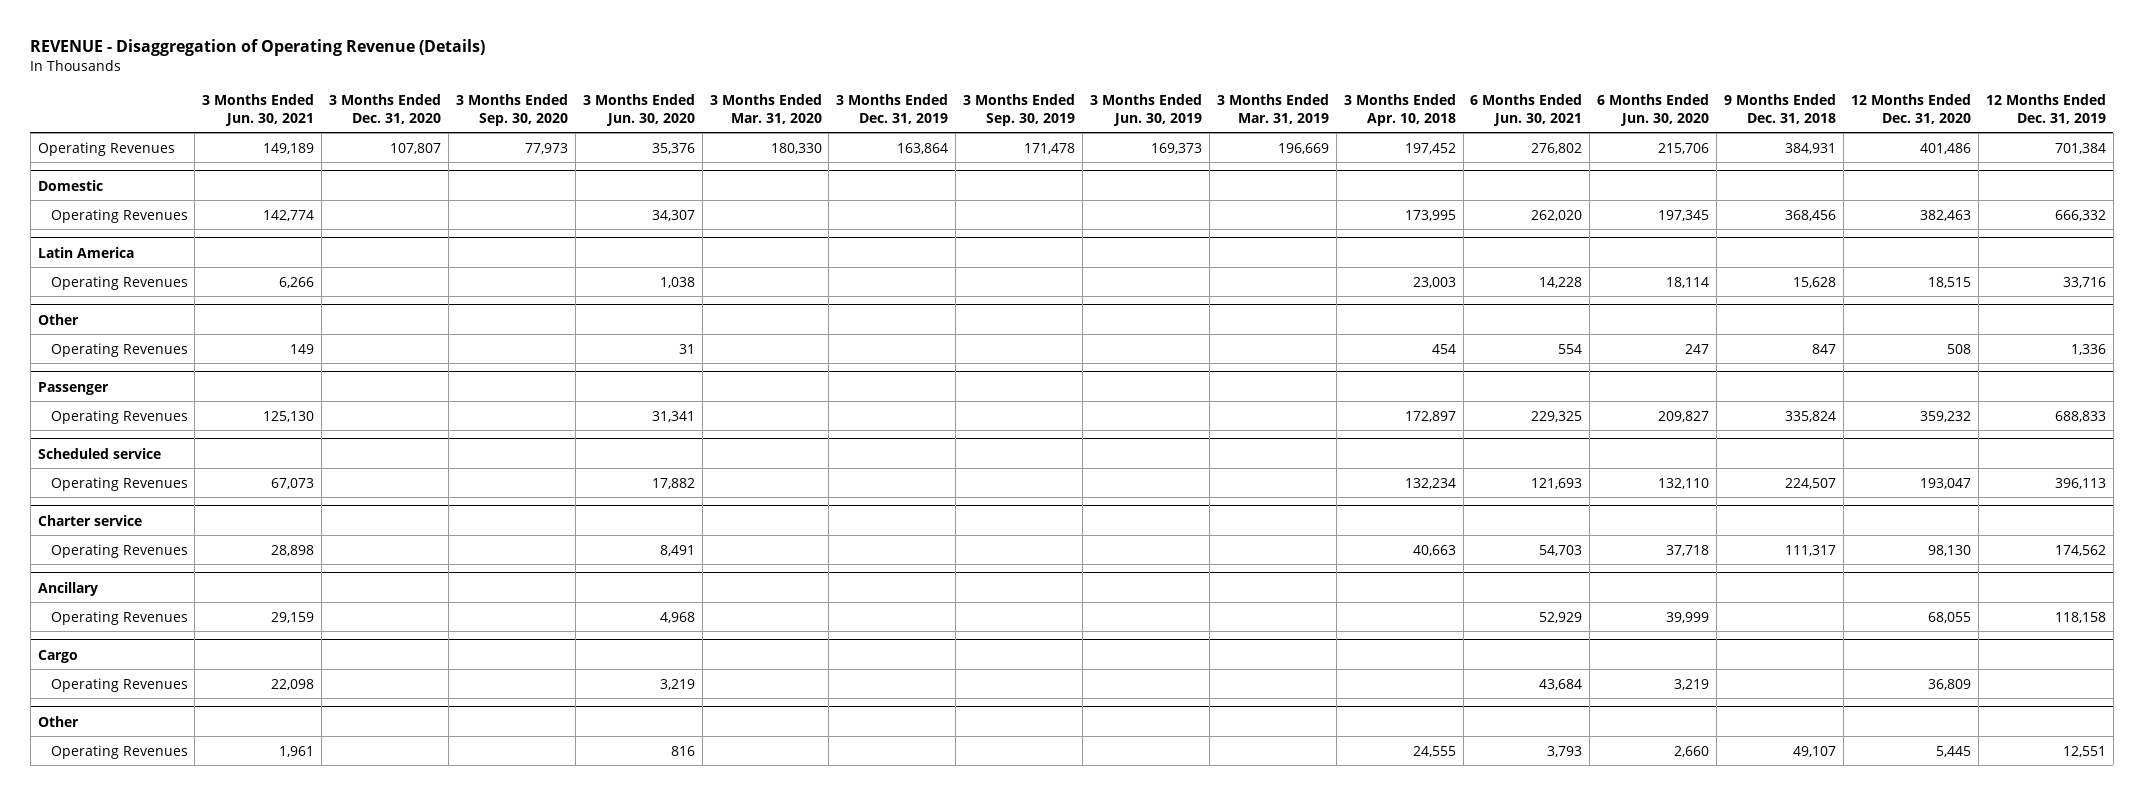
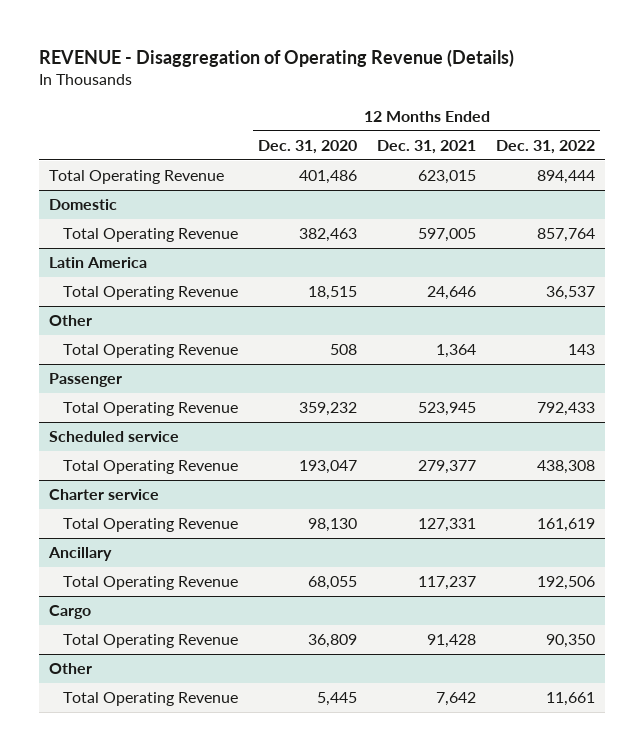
- | 3 Months Ended Jun. 30, 2021 | 3 Months Ended Dec. 31, 2020 | 3 Months Ended Sep. 30, 2020 | 3 Months Ended Jun. 30, 2020 | 3 Months Ended Mar. 31, 2020 | 3 Months Ended Dec. 31, 2019 | 3 Months Ended Sep. 30, 2019 | 3 Months Ended Jun. 30, 2019 | 3 Months Ended Mar. 31, 2019 | 3 Months Ended Apr. 10, 2018 | 6 Months Ended Jun. 30, 2021 | 6 Months Ended Jun. 30, 2020 | 9 Months Ended Dec. 31, 2018 | 12 Months Ended Dec. 31, 2020 | 12 Months Ended Dec. 31, 2019
+ | 12 Months Ended Dec. 31, 2020 | 12 Months Ended Dec. 31, 2021 | 12 Months Ended Dec. 31, 2022
- Operating Revenues | 149,189 | 107,807 | 77,973 | 35,376 | 180,330 | 163,864 | 171,478 | 169,373 | 196,669 | 197,452 | 276,802 | 215,706 | 384,931 | 401,486 | 701,384
+ Total Operating Revenue | 401,486 | 623,015 | 894,444
@ Domestic
- Operating Revenues | 142,774 | | | 34,307 | | | | | | 173,995 | 262,020 | 197,345 | 368,456 | 382,463 | 666,332
+ Total Operating Revenue | 382,463 | 597,005 | 857,764
@ Latin America
- Operating Revenues | 6,266 | | | 1,038 | | | | | | 23,003 | 14,228 | 18,114 | 15,628 | 18,515 | 33,716
+ Total Operating Revenue | 18,515 | 24,646 | 36,537
@ Other
- Operating Revenues | 149 | | | 31 | | | | | | 454 | 554 | 247 | 847 | 508 | 1,336
+ Total Operating Revenue | 508 | 1,364 | 143
@ Passenger
- Operating Revenues | 125,130 | | | 31,341 | | | | | | 172,897 | 229,325 | 209,827 | 335,824 | 359,232 | 688,833
+ Total Operating Revenue | 359,232 | 523,945 | 792,433
@ Scheduled service
- Operating Revenues | 67,073 | | | 17,882 | | | | | | 132,234 | 121,693 | 132,110 | 224,507 | 193,047 | 396,113
+ Total Operating Revenue | 193,047 | 279,377 | 438,308
@ Charter service
- Operating Revenues | 28,898 | | | 8,491 | | | | | | 40,663 | 54,703 | 37,718 | 111,317 | 98,130 | 174,562
+ Total Operating Revenue | 98,130 | 127,331 | 161,619
@ Ancillary
- Operating Revenues | 29,159 | | | 4,968 | | | | | | | 52,929 | 39,999 | | 68,055 | 118,158
+ Total Operating Revenue | 68,055 | 117,237 | 192,506
@ Cargo
- Operating Revenues | 22,098 | | | 3,219 | | | | | | | 43,684 | 3,219 | | 36,809 |
+ Total Operating Revenue | 36,809 | 91,428 | 90,350
@ Other
- Operating Revenues | 1,961 | | | 816 | | | | | | 24,555 | 3,793 | 2,660 | 49,107 | 5,445 | 12,551
+ Total Operating Revenue | 5,445 | 7,642 | 11,661

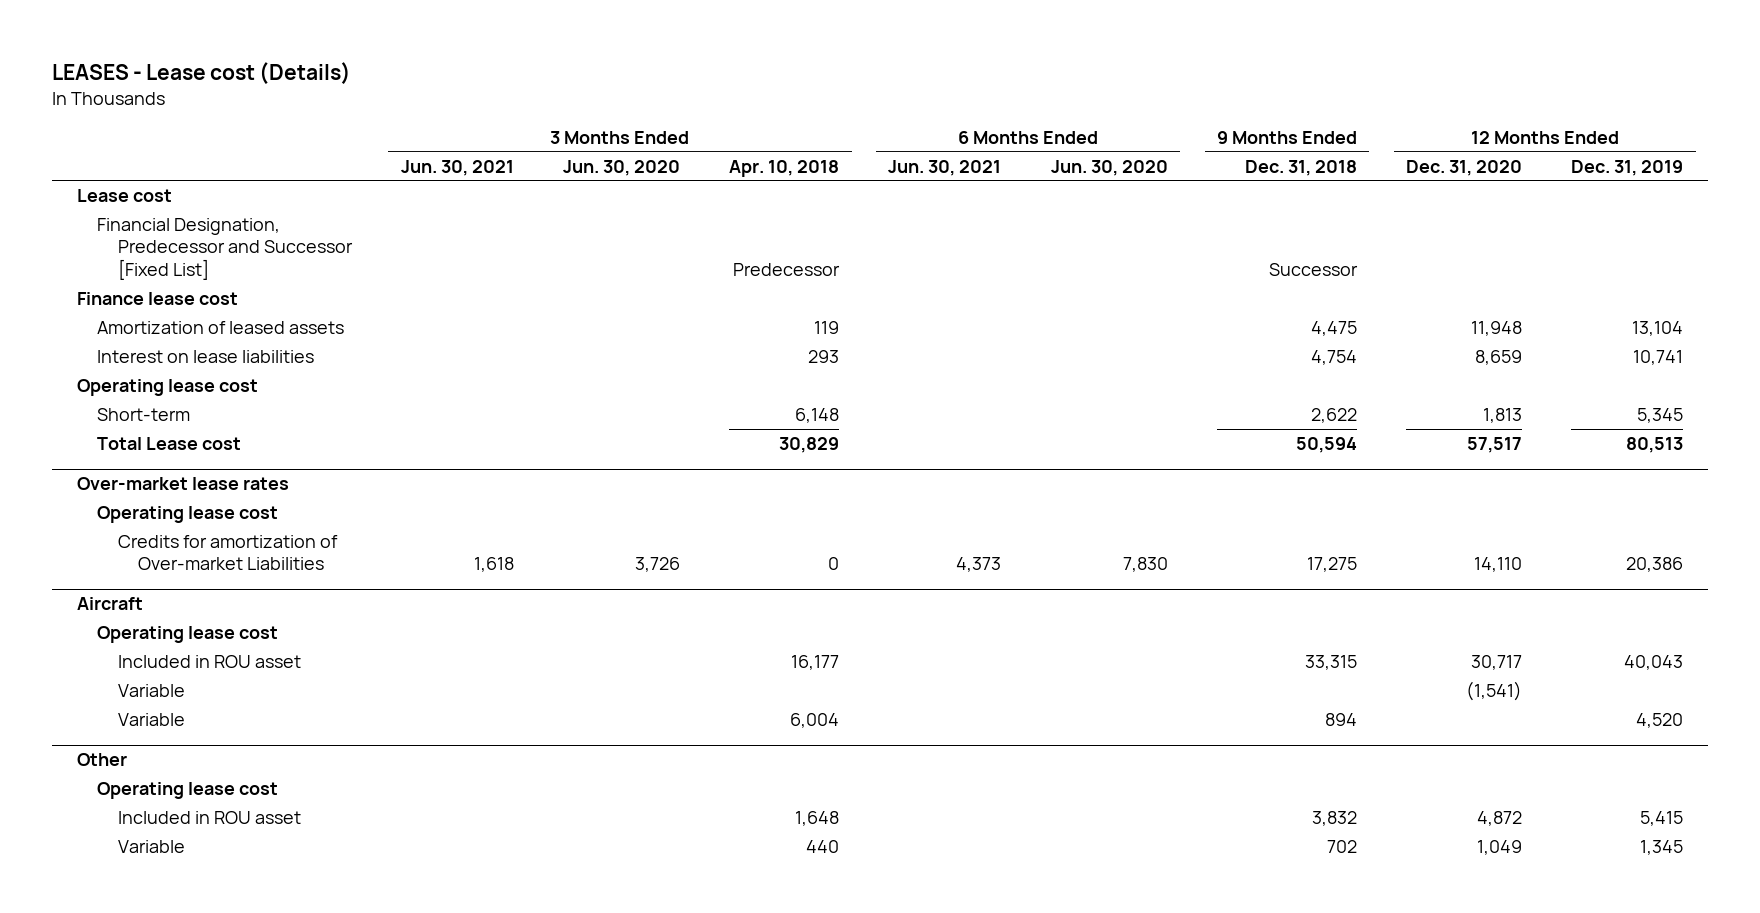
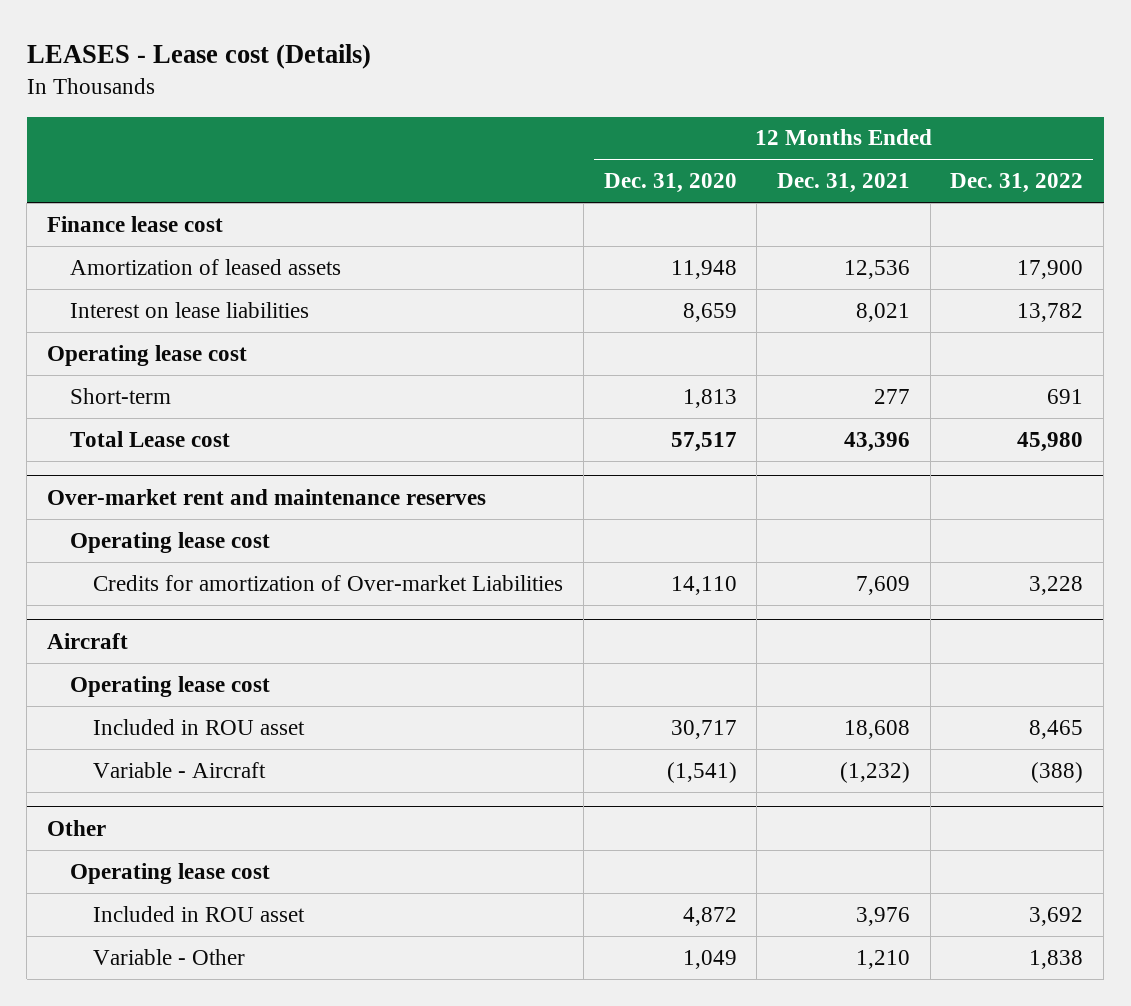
- | 3 Months Ended Jun. 30, 2021 | 3 Months Ended Jun. 30, 2020 | 3 Months Ended Apr. 10, 2018 | 6 Months Ended Jun. 30, 2021 | 6 Months Ended Jun. 30, 2020 | 9 Months Ended Dec. 31, 2018 | 12 Months Ended Dec. 31, 2020 | 12 Months Ended Dec. 31, 2019
+ | 12 Months Ended Dec. 31, 2020 | 12 Months Ended Dec. 31, 2021 | 12 Months Ended Dec. 31, 2022
- Lease cost
- Financial Designation, Predecessor and Successor [Fixed List] | | | Predecessor | | | Successor | |
- Over-market lease rates
+ Over-market rent and maintenance reserves
@ Aircraft
- Variable | | | | | | | (1,541) |
- Variable | | | 6,004 | | | 894 | | 4,520
+ Variable - Aircraft | (1,541) | (1,232) | (388)
@ Other
- Variable | | | 440 | | | 702 | 1,049 | 1,345
+ Variable - Other | 1,049 | 1,210 | 1,838

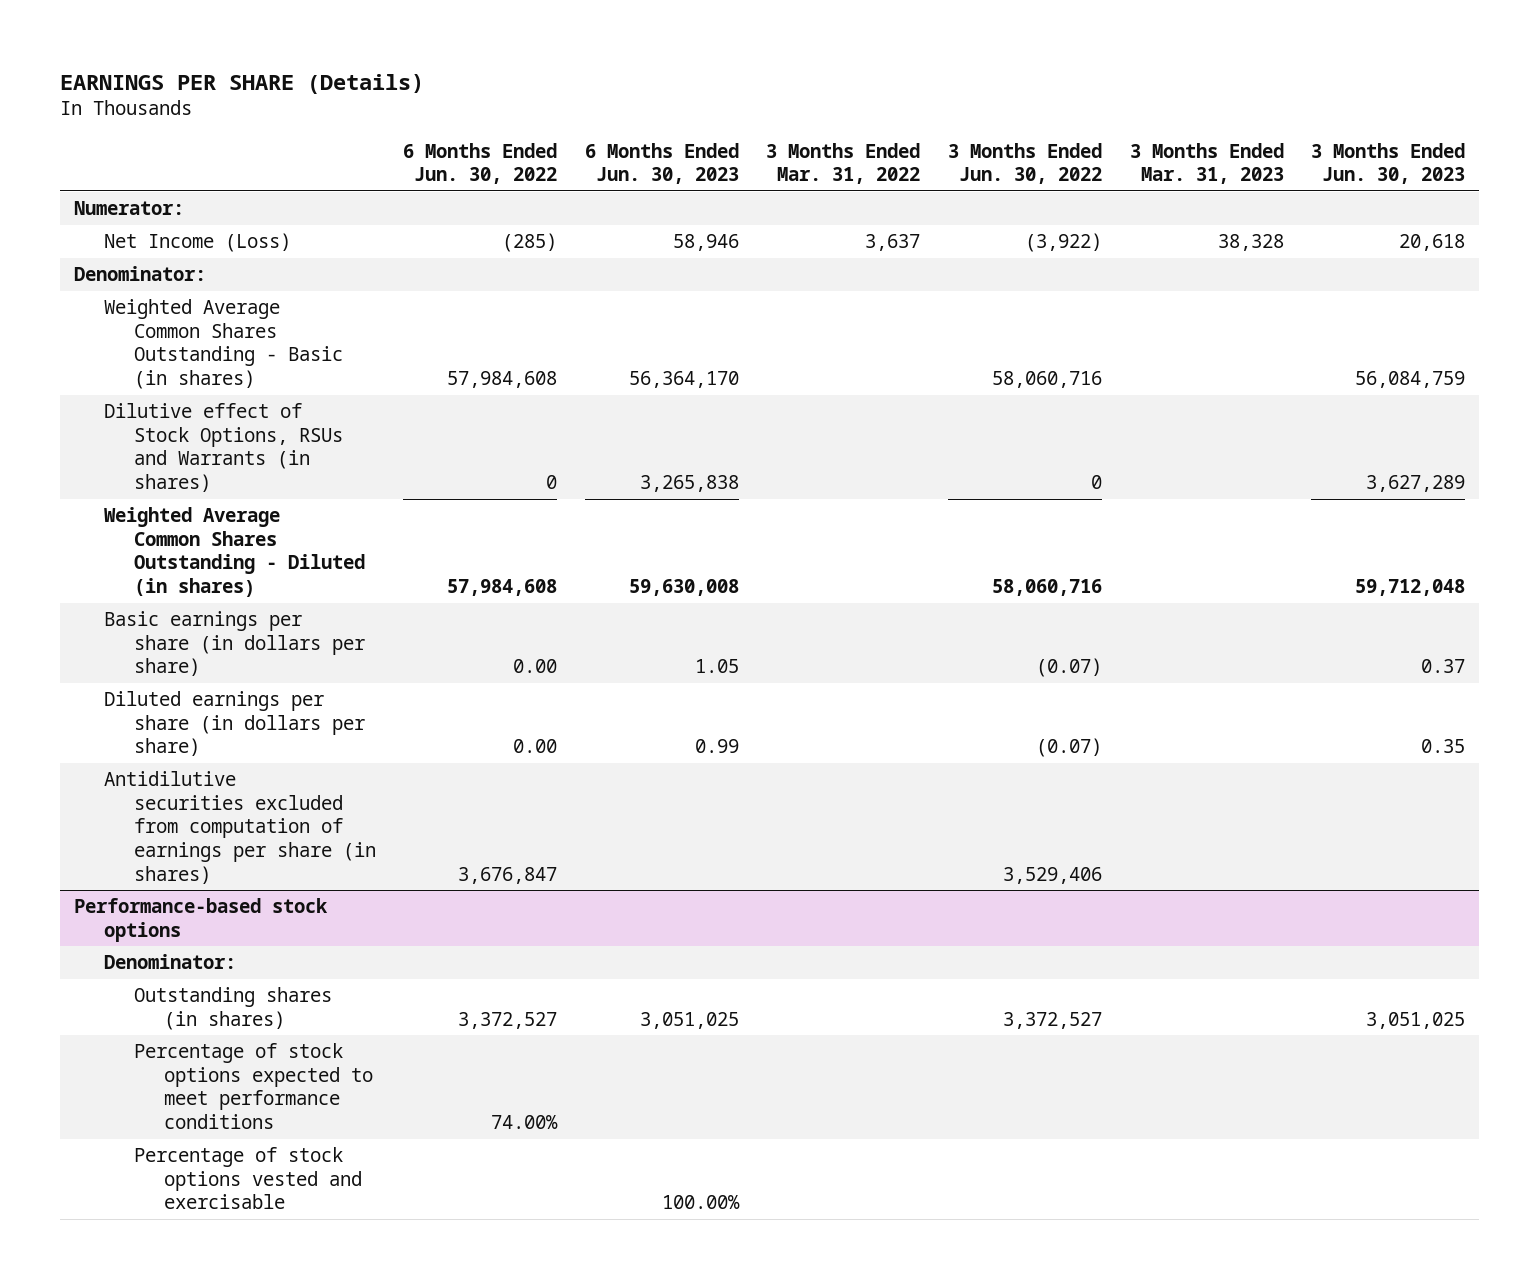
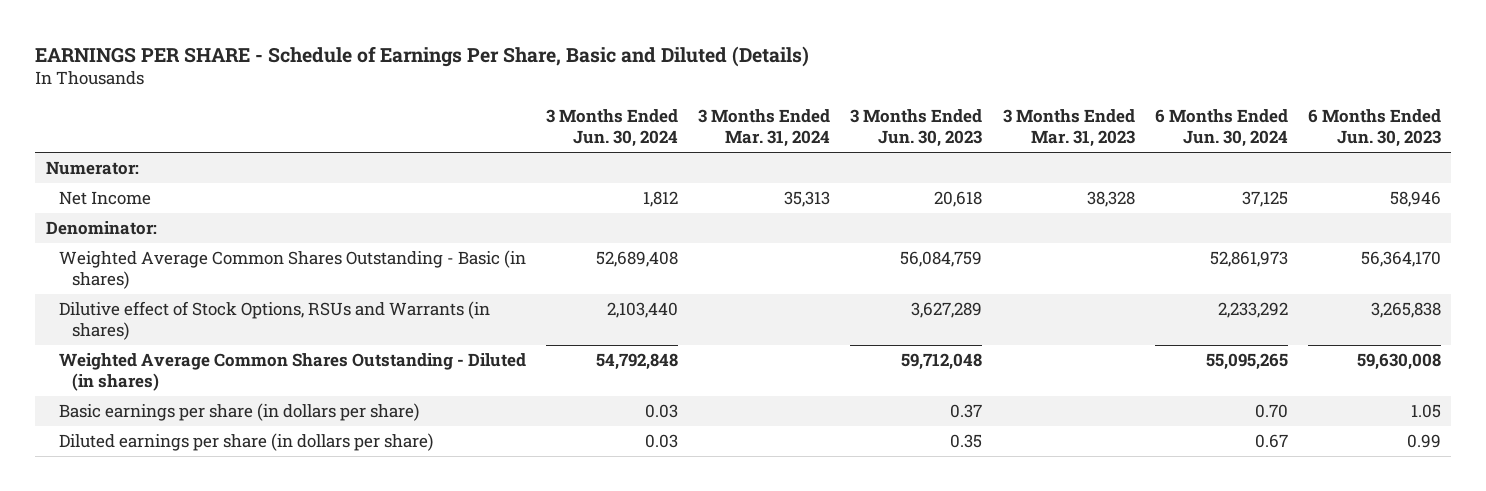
- EARNINGS PER SHARE (Details)
+ EARNINGS PER SHARE - Schedule of Earnings Per Share, Basic and Diluted (Details)
- | 6 Months Ended Jun. 30, 2022 | 6 Months Ended Jun. 30, 2023 | 3 Months Ended Mar. 31, 2022 | 3 Months Ended Jun. 30, 2022 | 3 Months Ended Mar. 31, 2023 | 3 Months Ended Jun. 30, 2023
+ | 3 Months Ended Jun. 30, 2024 | 3 Months Ended Mar. 31, 2024 | 3 Months Ended Jun. 30, 2023 | 3 Months Ended Mar. 31, 2023 | 6 Months Ended Jun. 30, 2024 | 6 Months Ended Jun. 30, 2023
- Net Income (Loss) | (285) | 58,946 | 3,637 | (3,922) | 38,328 | 20,618
+ Net Income | 1,812 | 35,313 | 20,618 | 38,328 | 37,125 | 58,946
- Antidilutive securities excluded from computation of earnings per share (in shares) | 3,676,847 | | | 3,529,406 | |
- Performance-based stock options
- Denominator:
- Outstanding shares (in shares) | 3,372,527 | 3,051,025 | | 3,372,527 | | 3,051,025
- Percentage of stock options expected to meet performance conditions | 74.00% | | | | |
- Percentage of stock options vested and exercisable | | 100.00% | | | |

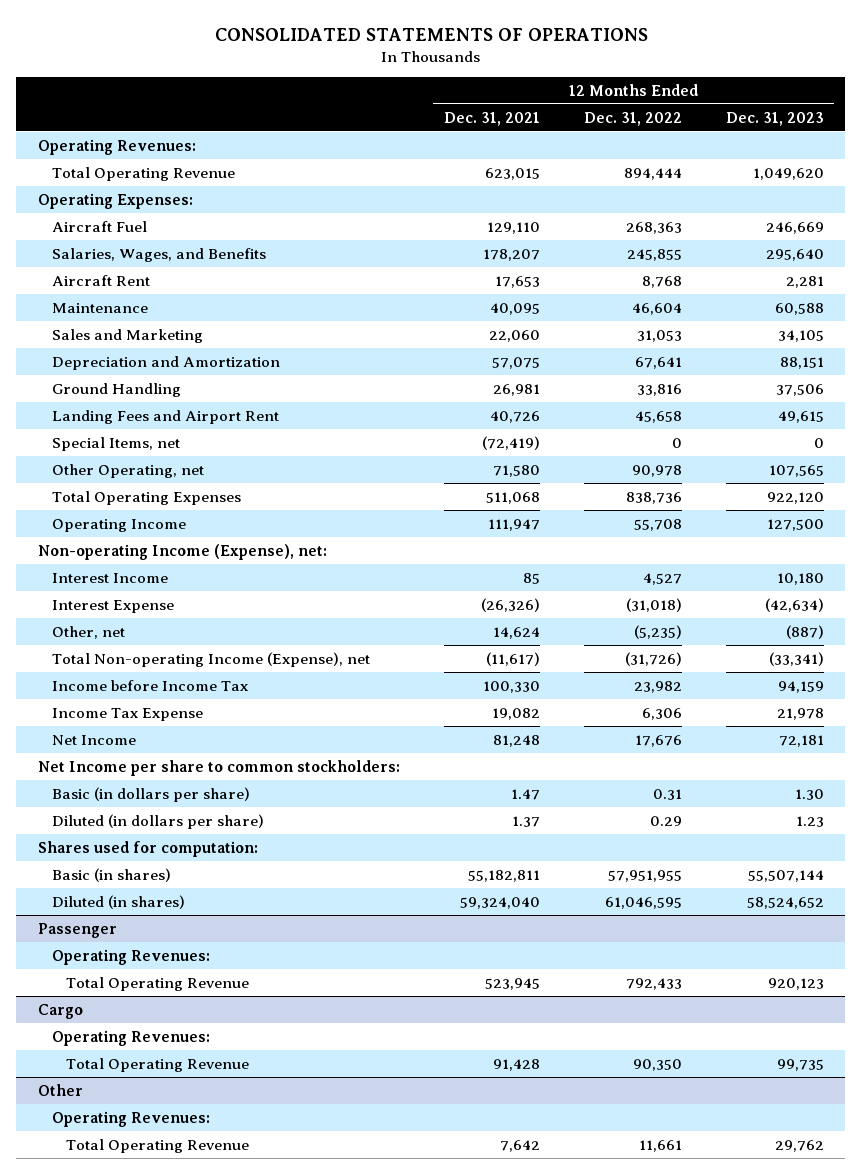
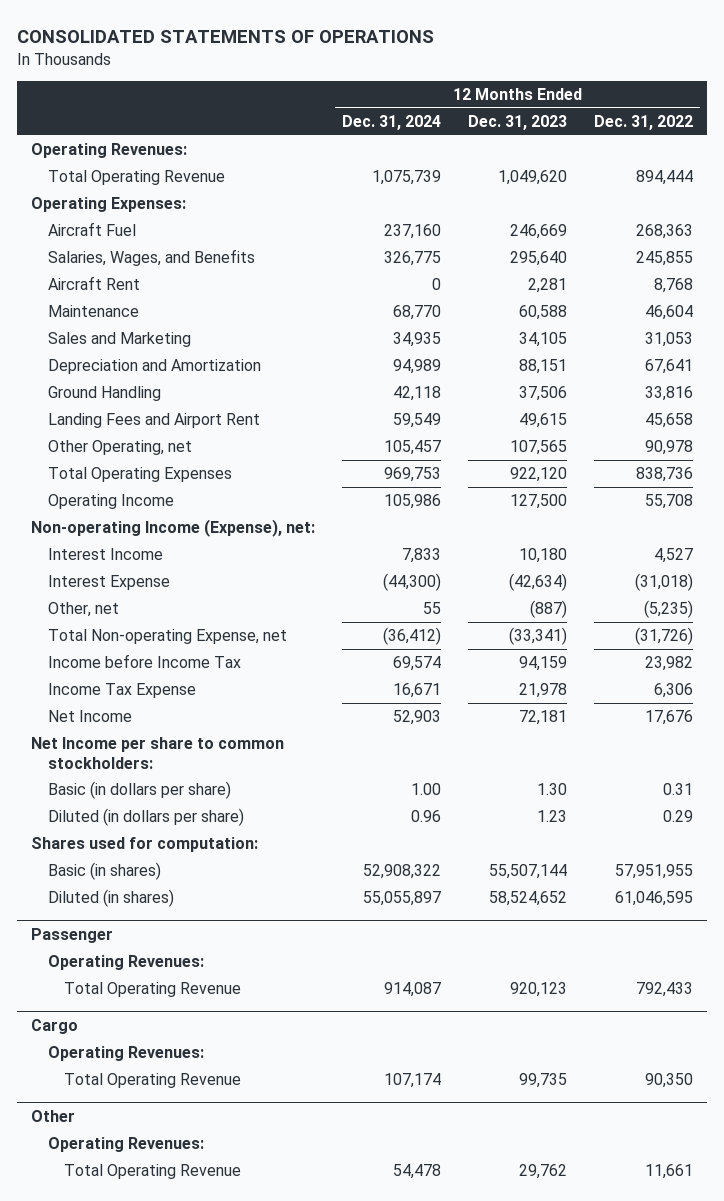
- | 12 Months Ended Dec. 31, 2021 | 12 Months Ended Dec. 31, 2022 | 12 Months Ended Dec. 31, 2023
+ | 12 Months Ended Dec. 31, 2024 | 12 Months Ended Dec. 31, 2023 | 12 Months Ended Dec. 31, 2022
- Special Items, net | (72,419) | 0 | 0
- Total Non-operating Income (Expense), net | (11,617) | (31,726) | (33,341)
+ Total Non-operating Expense, net | (36,412) | (33,341) | (31,726)

